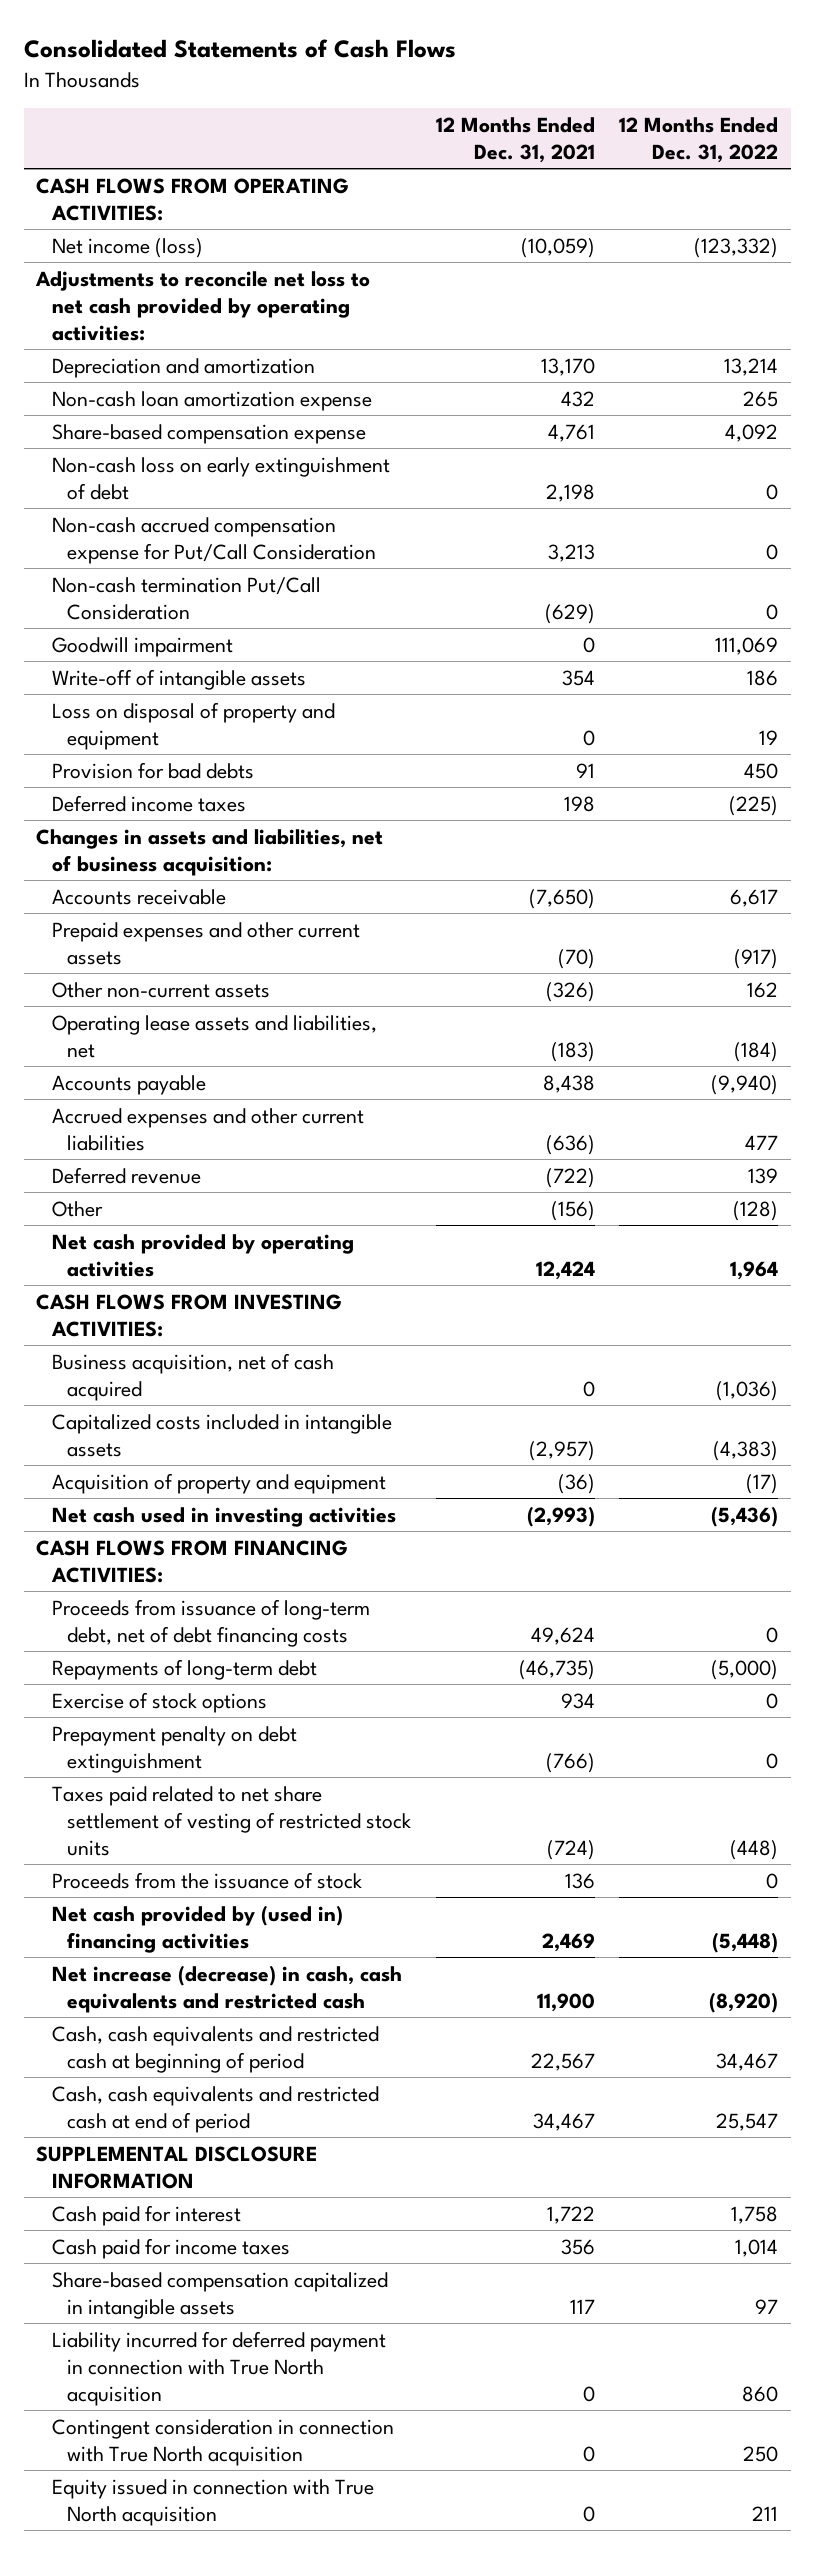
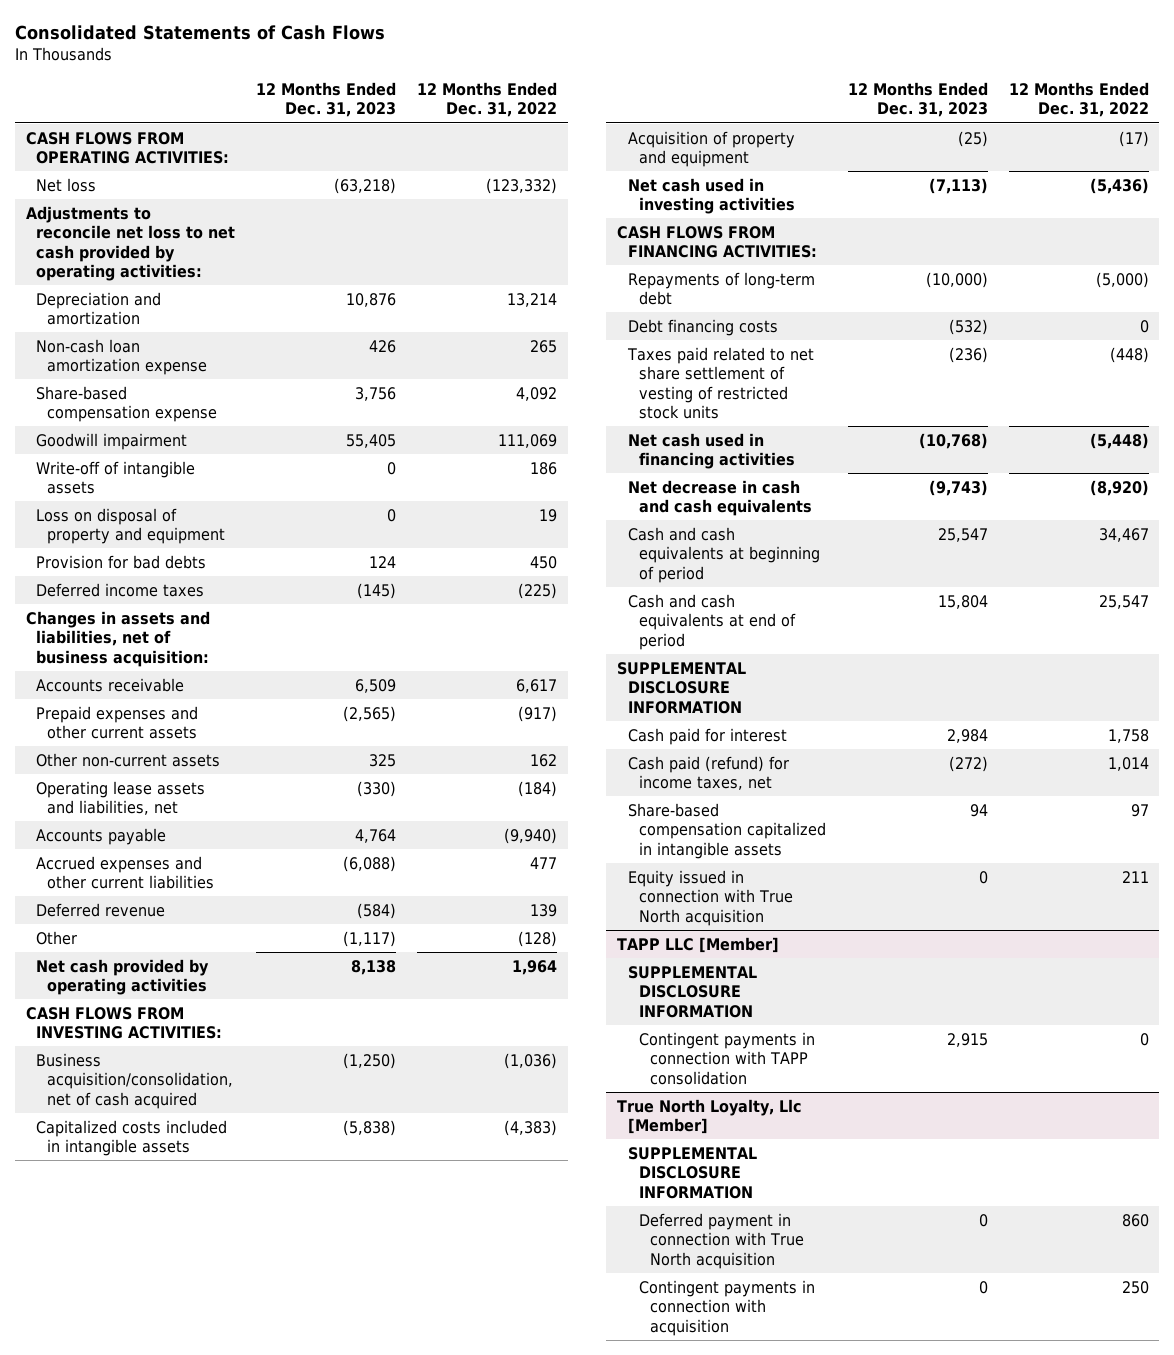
- | 12 Months Ended Dec. 31, 2021 | 12 Months Ended Dec. 31, 2022
+ | 12 Months Ended Dec. 31, 2023 | 12 Months Ended Dec. 31, 2022
- Net income (loss) | (10,059) | (123,332)
+ Net loss | (63,218) | (123,332)
- Non-cash loss on early extinguishment of debt | 2,198 | 0
- Non-cash accrued compensation expense for Put/Call Consideration | 3,213 | 0
- Non-cash termination Put/Call Consideration | (629) | 0
- Business acquisition, net of cash acquired | 0 | (1,036)
+ Business acquisition/consolidation, net of cash acquired | (1,250) | (1,036)
- Proceeds from issuance of long-term debt, net of debt financing costs | 49,624 | 0
- Exercise of stock options | 934 | 0
- Prepayment penalty on debt extinguishment | (766) | 0
+ Debt financing costs | (532) | 0
- Proceeds from the issuance of stock | 136 | 0
- Net cash provided by (used in) financing activities | 2,469 | (5,448)
- Net increase (decrease) in cash, cash equivalents and restricted cash | 11,900 | (8,920)
- Cash, cash equivalents and restricted cash at beginning of period | 22,567 | 34,467
- Cash, cash equivalents and restricted cash at end of period | 34,467 | 25,547
+ Net cash used in financing activities | (10,768) | (5,448)
+ Net decrease in cash and cash equivalents | (9,743) | (8,920)
+ Cash and cash equivalents at beginning of period | 25,547 | 34,467
+ Cash and cash equivalents at end of period | 15,804 | 25,547
- Cash paid for income taxes | 356 | 1,014
+ Cash paid (refund) for income taxes, net | (272) | 1,014
- Liability incurred for deferred payment in connection with True North acquisition | 0 | 860
- Contingent consideration in connection with True North acquisition | 0 | 250
+ TAPP LLC [Member]
+ SUPPLEMENTAL DISCLOSURE INFORMATION
+ Contingent payments in connection with TAPP consolidation | 2,915 | 0
+ True North Loyalty, Llc [Member]
+ SUPPLEMENTAL DISCLOSURE INFORMATION
+ Deferred payment in connection with True North acquisition | 0 | 860
+ Contingent payments in connection with acquisition | 0 | 250

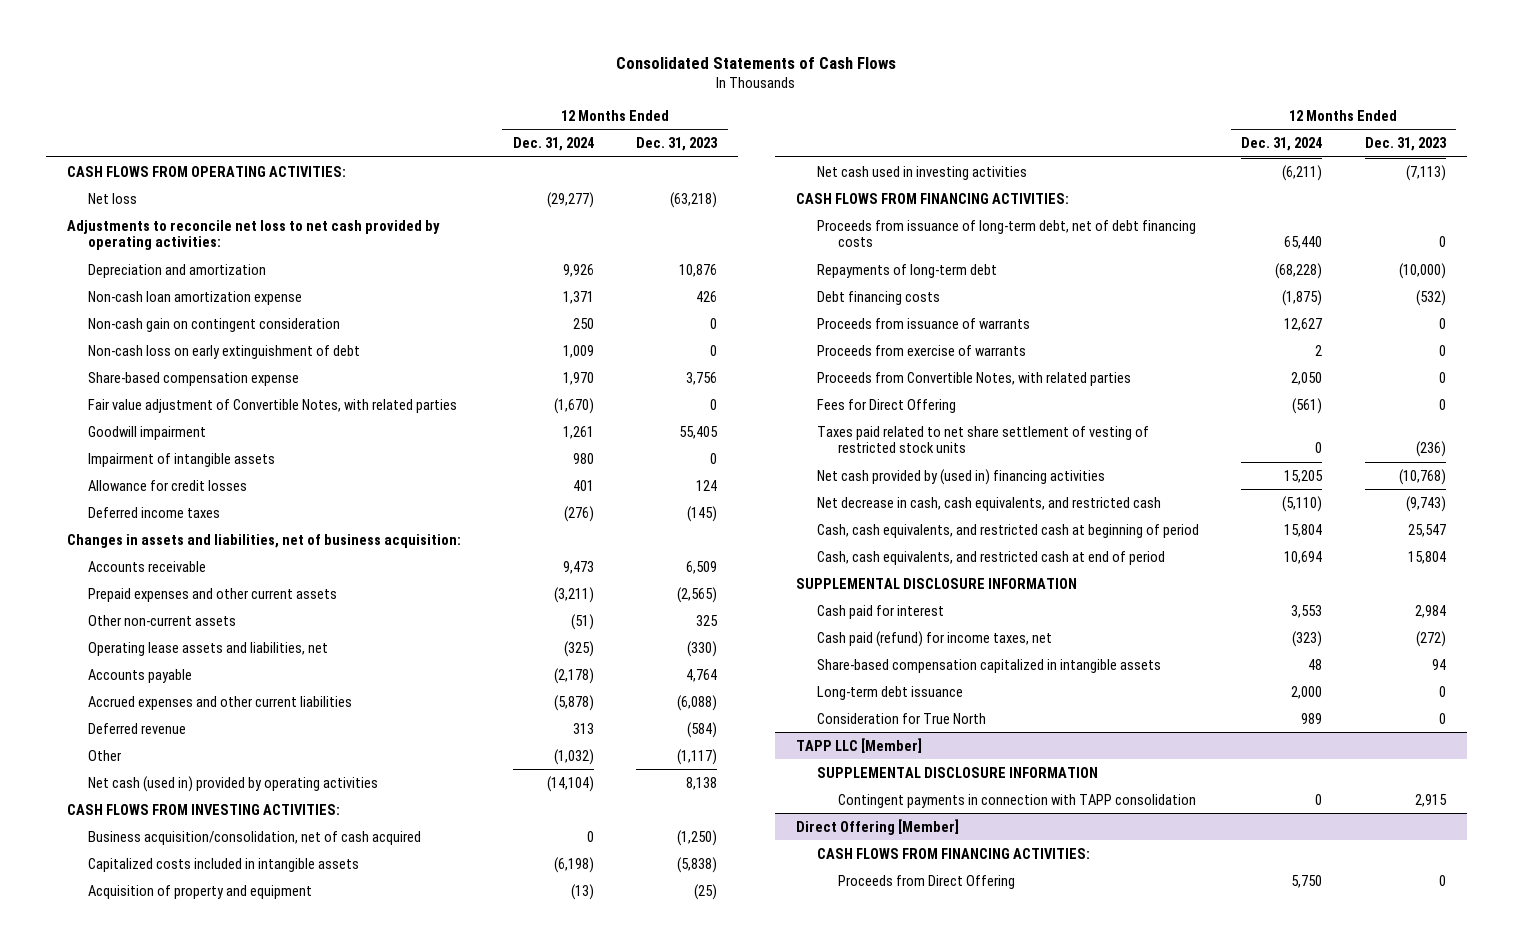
- | 12 Months Ended Dec. 31, 2023 | 12 Months Ended Dec. 31, 2022
+ | 12 Months Ended Dec. 31, 2024 | 12 Months Ended Dec. 31, 2023
+ Non-cash gain on contingent consideration | 250 | 0
+ Non-cash loss on early extinguishment of debt | 1,009 | 0
+ Fair value adjustment of Convertible Notes, with related parties | (1,670) | 0
- Write-off of intangible assets | 0 | 186
- Loss on disposal of property and equipment | 0 | 19
- Provision for bad debts | 124 | 450
+ Impairment of intangible assets | 980 | 0
+ Allowance for credit losses | 401 | 124
- Net cash provided by operating activities | 8,138 | 1,964
+ Net cash (used in) provided by operating activities | (14,104) | 8,138
+ Proceeds from issuance of long-term debt, net of debt financing costs | 65,440 | 0
+ Proceeds from issuance of warrants | 12,627 | 0
+ Proceeds from exercise of warrants | 2 | 0
+ Proceeds from Convertible Notes, with related parties | 2,050 | 0
+ Fees for Direct Offering | (561) | 0
- Net cash used in financing activities | (10,768) | (5,448)
- Net decrease in cash and cash equivalents | (9,743) | (8,920)
- Cash and cash equivalents at beginning of period | 25,547 | 34,467
- Cash and cash equivalents at end of period | 15,804 | 25,547
+ Net cash provided by (used in) financing activities | 15,205 | (10,768)
+ Net decrease in cash, cash equivalents, and restricted cash | (5,110) | (9,743)
+ Cash, cash equivalents, and restricted cash at beginning of period | 15,804 | 25,547
+ Cash, cash equivalents, and restricted cash at end of period | 10,694 | 15,804
- Equity issued in connection with True North acquisition | 0 | 211
+ Long-term debt issuance | 2,000 | 0
+ Consideration for True North | 989 | 0
- True North Loyalty, Llc [Member]
- SUPPLEMENTAL DISCLOSURE INFORMATION
- Deferred payment in connection with True North acquisition | 0 | 860
- Contingent payments in connection with acquisition | 0 | 250
+ Direct Offering [Member]
+ CASH FLOWS FROM FINANCING ACTIVITIES:
+ Proceeds from Direct Offering | 5,750 | 0

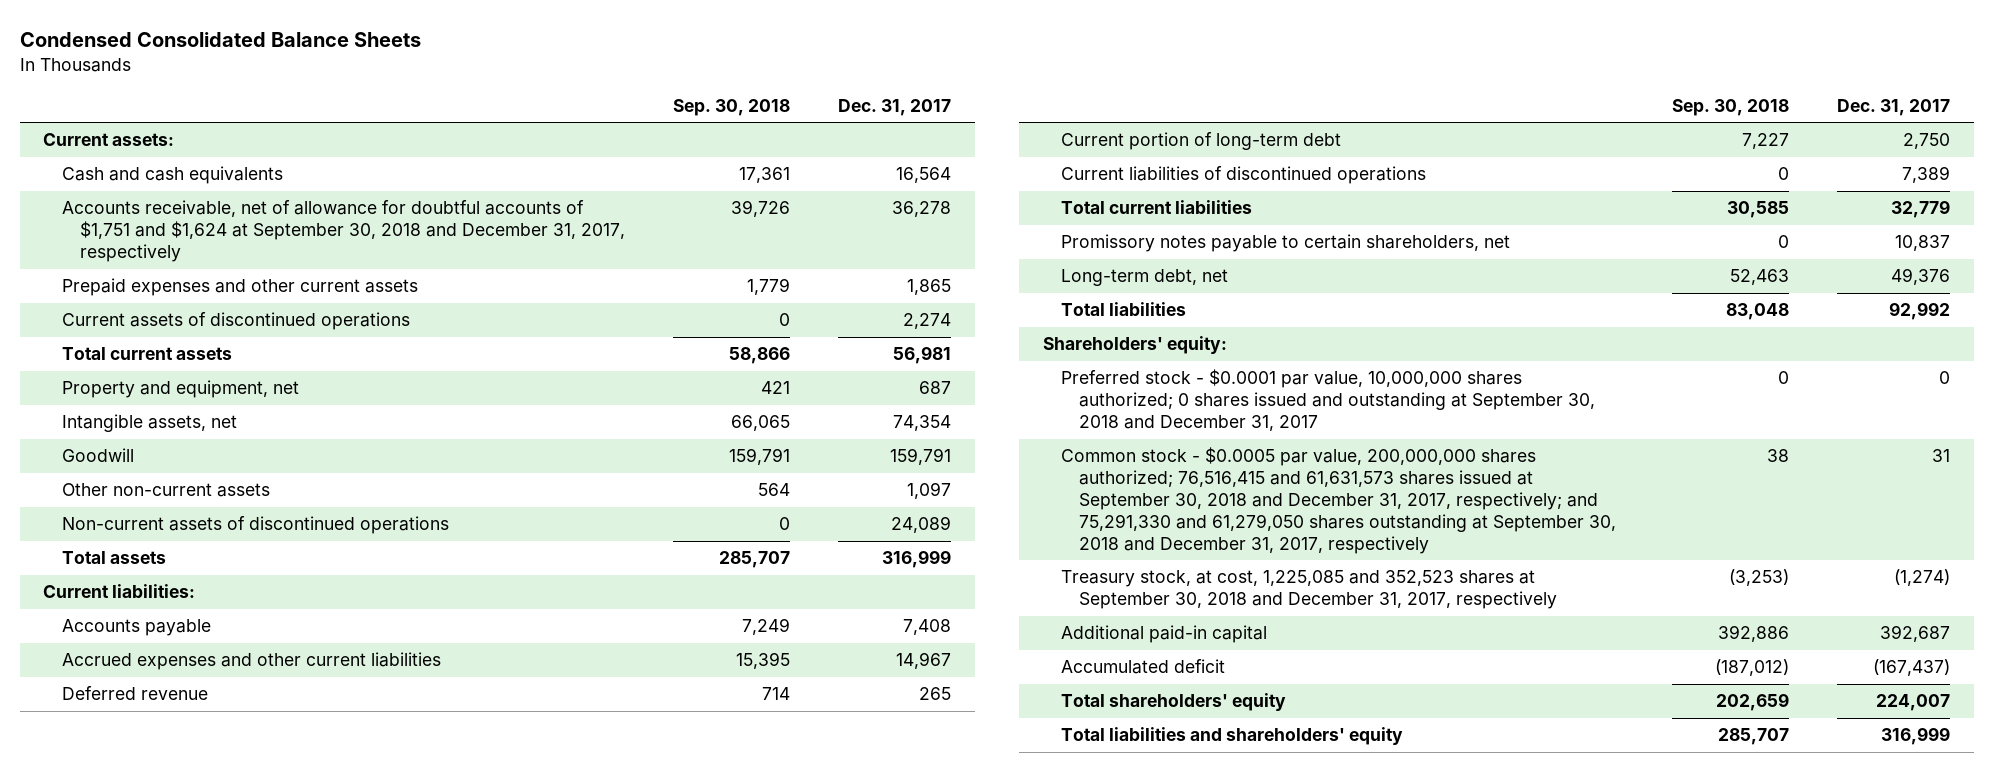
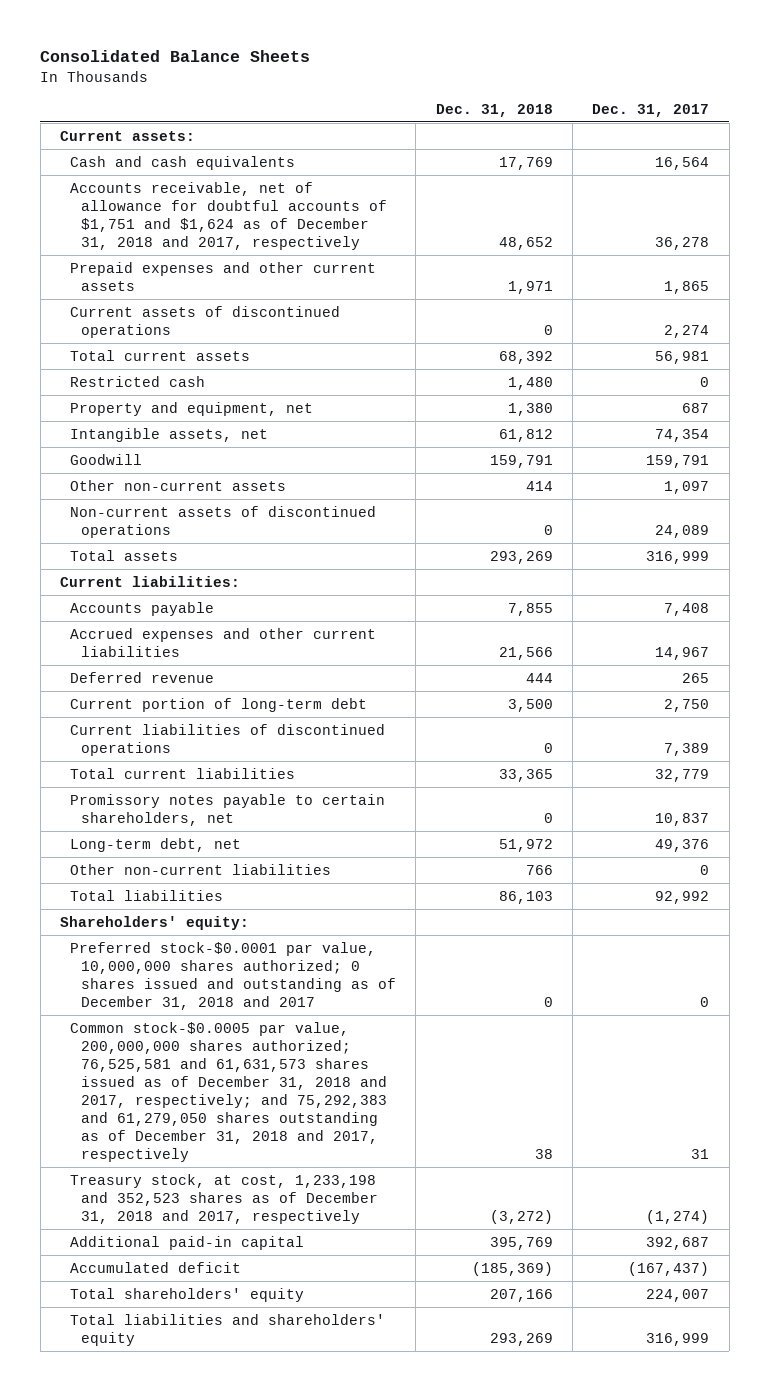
- Condensed Consolidated Balance Sheets
+ Consolidated Balance Sheets
- | Sep. 30, 2018 | Dec. 31, 2017
+ | Dec. 31, 2018 | Dec. 31, 2017
- Accounts receivable, net of allowance for doubtful accounts of $1,751 and $1,624 at September 30, 2018 and December 31, 2017, respectively | 39,726 | 36,278
+ Accounts receivable, net of allowance for doubtful accounts of $1,751 and $1,624 as of December 31, 2018 and 2017, respectively | 48,652 | 36,278
+ Restricted cash | 1,480 | 0
+ Other non-current liabilities | 766 | 0
- Preferred stock - $0.0001 par value, 10,000,000 shares authorized; 0 shares issued and outstanding at September 30, 2018 and December 31, 2017 | 0 | 0
- Common stock - $0.0005 par value, 200,000,000 shares authorized; 76,516,415 and 61,631,573 shares issued at September 30, 2018 and December 31, 2017, respectively; and 75,291,330 and 61,279,050 shares outstanding at September 30, 2018 and December 31, 2017, respectively | 38 | 31
- Treasury stock, at cost, 1,225,085 and 352,523 shares at September 30, 2018 and December 31, 2017, respectively | (3,253) | (1,274)
+ Preferred stock-$0.0001 par value, 10,000,000 shares authorized; 0 shares issued and outstanding as of December 31, 2018 and 2017 | 0 | 0
+ Common stock-$0.0005 par value, 200,000,000 shares authorized; 76,525,581 and 61,631,573 shares issued as of December 31, 2018 and 2017, respectively; and 75,292,383 and 61,279,050 shares outstanding as of December 31, 2018 and 2017, respectively | 38 | 31
+ Treasury stock, at cost, 1,233,198 and 352,523 shares as of December 31, 2018 and 2017, respectively | (3,272) | (1,274)

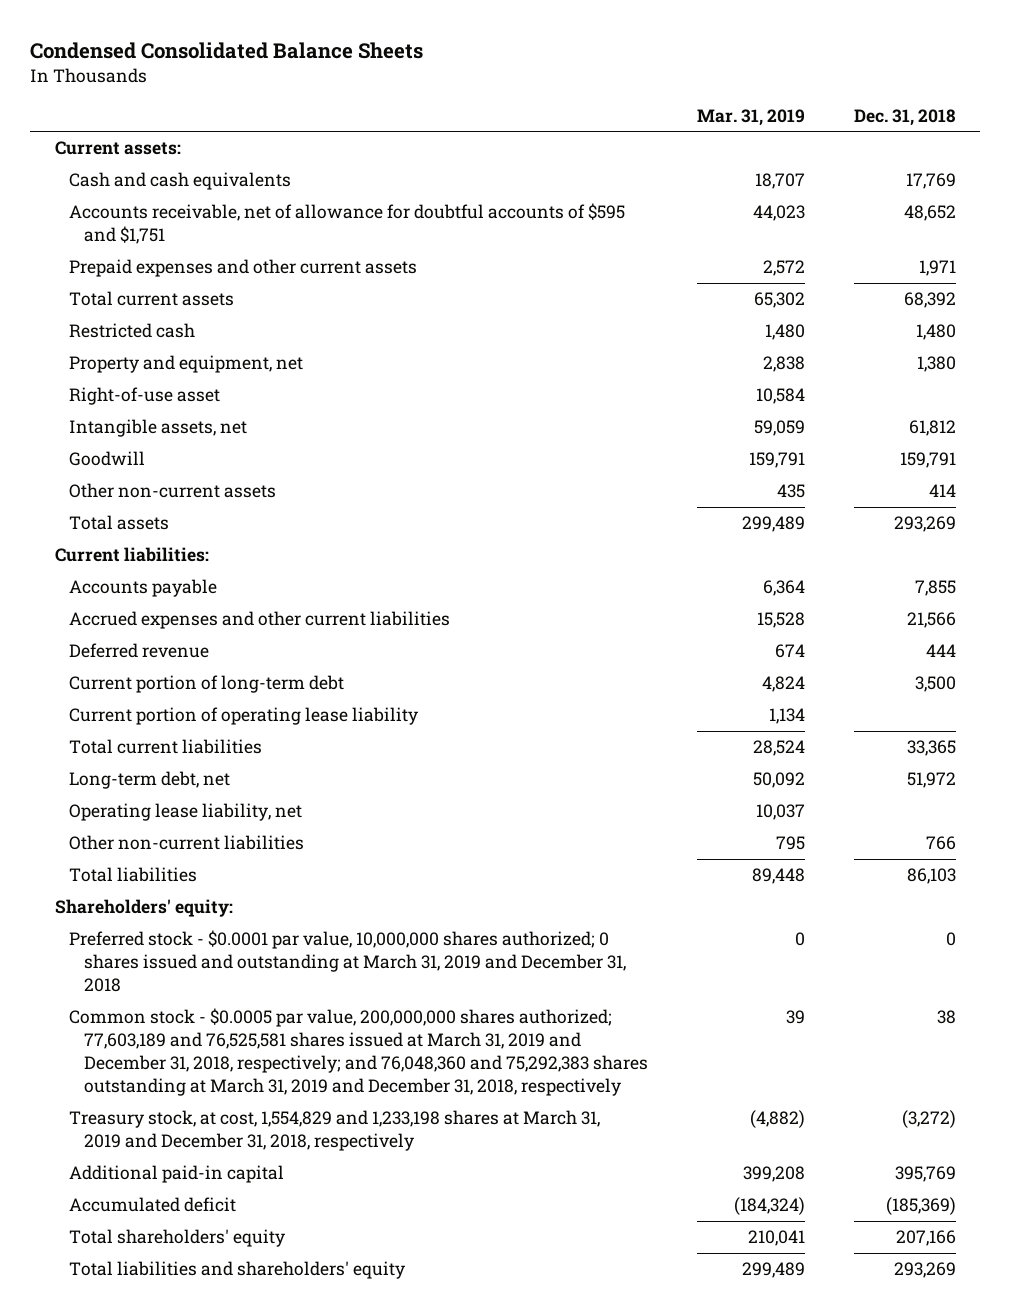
- Consolidated Balance Sheets
+ Condensed Consolidated Balance Sheets
- | Dec. 31, 2018 | Dec. 31, 2017
+ | Mar. 31, 2019 | Dec. 31, 2018
- Accounts receivable, net of allowance for doubtful accounts of $1,751 and $1,624 as of December 31, 2018 and 2017, respectively | 48,652 | 36,278
+ Accounts receivable, net of allowance for doubtful accounts of $595 and $1,751 | 44,023 | 48,652
- Current assets of discontinued operations | 0 | 2,274
+ Right-of-use asset | 10,584 |
- Non-current assets of discontinued operations | 0 | 24,089
- Current liabilities of discontinued operations | 0 | 7,389
+ Current portion of operating lease liability | 1,134 |
- Promissory notes payable to certain shareholders, net | 0 | 10,837
+ Operating lease liability, net | 10,037 |
- Preferred stock-$0.0001 par value, 10,000,000 shares authorized; 0 shares issued and outstanding as of December 31, 2018 and 2017 | 0 | 0
- Common stock-$0.0005 par value, 200,000,000 shares authorized; 76,525,581 and 61,631,573 shares issued as of December 31, 2018 and 2017, respectively; and 75,292,383 and 61,279,050 shares outstanding as of December 31, 2018 and 2017, respectively | 38 | 31
- Treasury stock, at cost, 1,233,198 and 352,523 shares as of December 31, 2018 and 2017, respectively | (3,272) | (1,274)
+ Preferred stock - $0.0001 par value, 10,000,000 shares authorized; 0 shares issued and outstanding at March 31, 2019 and December 31, 2018 | 0 | 0
+ Common stock - $0.0005 par value, 200,000,000 shares authorized; 77,603,189 and 76,525,581 shares issued at March 31, 2019 and December 31, 2018, respectively; and 76,048,360 and 75,292,383 shares outstanding at March 31, 2019 and December 31, 2018, respectively | 39 | 38
+ Treasury stock, at cost, 1,554,829 and 1,233,198 shares at March 31, 2019 and December 31, 2018, respectively | (4,882) | (3,272)

